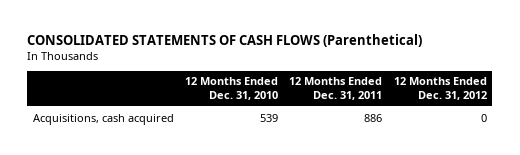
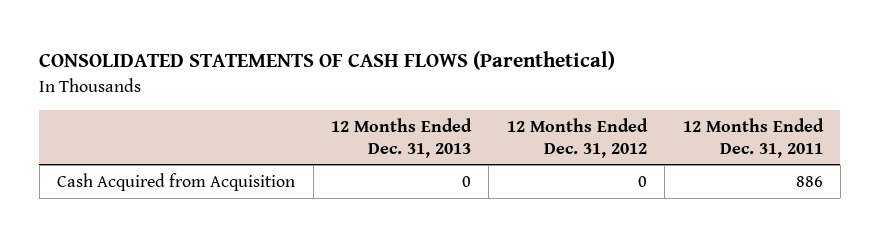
- | 12 Months Ended Dec. 31, 2010 | 12 Months Ended Dec. 31, 2011 | 12 Months Ended Dec. 31, 2012
+ | 12 Months Ended Dec. 31, 2013 | 12 Months Ended Dec. 31, 2012 | 12 Months Ended Dec. 31, 2011
- Acquisitions, cash acquired | 539 | 886 | 0
+ Cash Acquired from Acquisition | 0 | 0 | 886

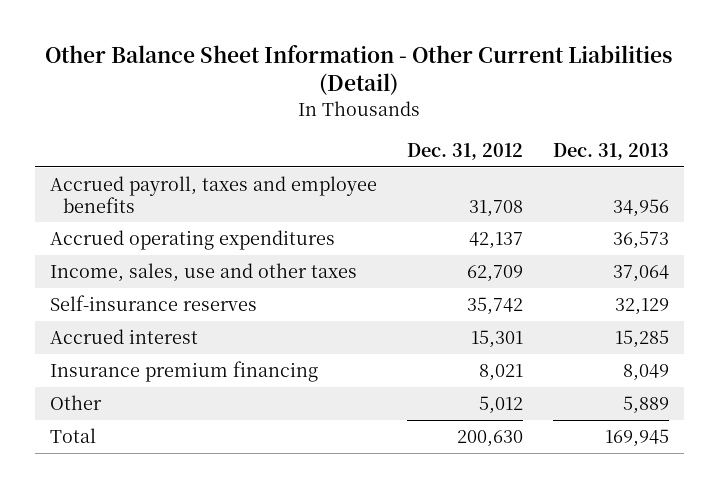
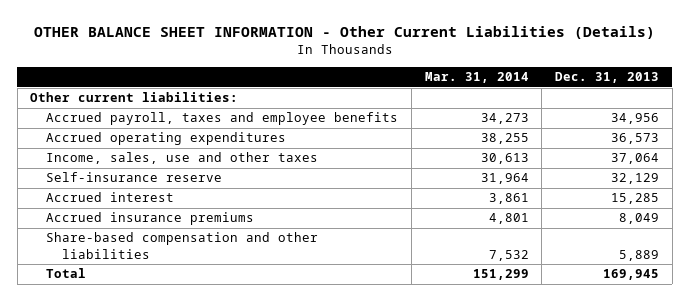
- Other Balance Sheet Information - Other Current Liabilities (Detail)
+ OTHER BALANCE SHEET INFORMATION - Other Current Liabilities (Details)
- | Dec. 31, 2012 | Dec. 31, 2013
+ | Mar. 31, 2014 | Dec. 31, 2013
+ Other current liabilities:
- Self-insurance reserves | 35,742 | 32,129
+ Self-insurance reserve | 31,964 | 32,129
- Insurance premium financing | 8,021 | 8,049
- Other | 5,012 | 5,889
+ Accrued insurance premiums | 4,801 | 8,049
+ Share-based compensation and other liabilities | 7,532 | 5,889

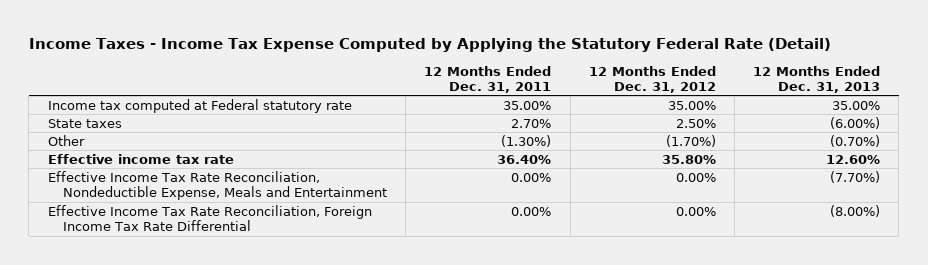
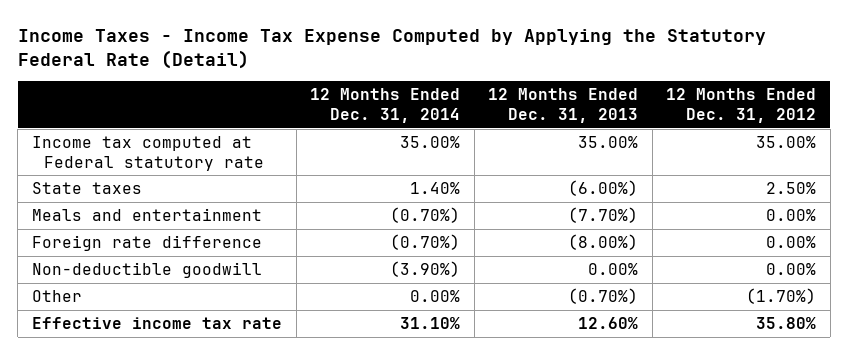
- | 12 Months Ended Dec. 31, 2011 | 12 Months Ended Dec. 31, 2012 | 12 Months Ended Dec. 31, 2013
+ | 12 Months Ended Dec. 31, 2014 | 12 Months Ended Dec. 31, 2013 | 12 Months Ended Dec. 31, 2012
+ Meals and entertainment | (0.70%) | (7.70%) | 0.00%
+ Foreign rate difference | (0.70%) | (8.00%) | 0.00%
+ Non-deductible goodwill | (3.90%) | 0.00% | 0.00%
- Effective Income Tax Rate Reconciliation, Nondeductible Expense, Meals and Entertainment | 0.00% | 0.00% | (7.70%)
- Effective Income Tax Rate Reconciliation, Foreign Income Tax Rate Differential | 0.00% | 0.00% | (8.00%)

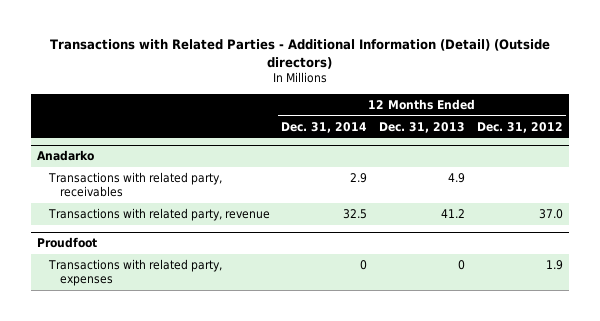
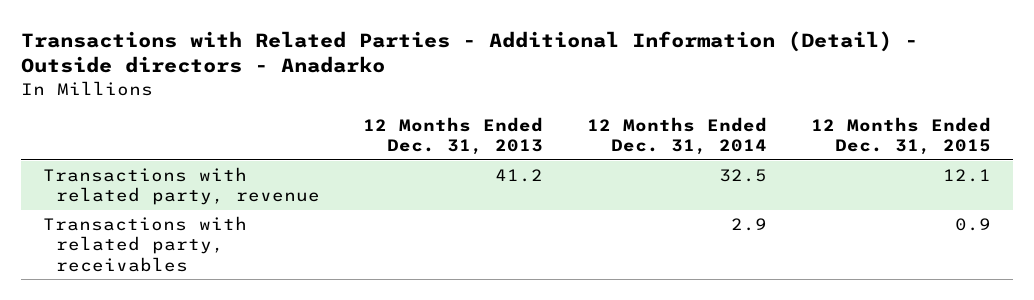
- Transactions with Related Parties - Additional Information (Detail) (Outside directors)
+ Transactions with Related Parties - Additional Information (Detail) - Outside directors - Anadarko
- | 12 Months Ended Dec. 31, 2014 | 12 Months Ended Dec. 31, 2013 | 12 Months Ended Dec. 31, 2012
+ | 12 Months Ended Dec. 31, 2013 | 12 Months Ended Dec. 31, 2014 | 12 Months Ended Dec. 31, 2015
- Anadarko
- Transactions with related party, receivables | 2.9 | 4.9 |
- Proudfoot
- Transactions with related party, expenses | 0 | 0 | 1.9
+ Transactions with related party, receivables | | 2.9 | 0.9

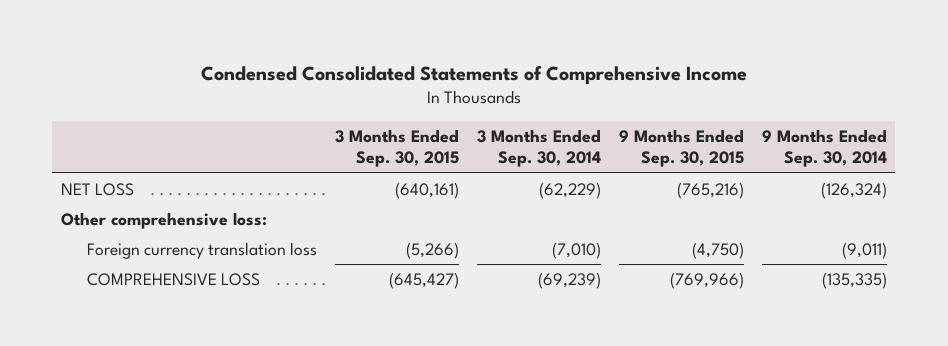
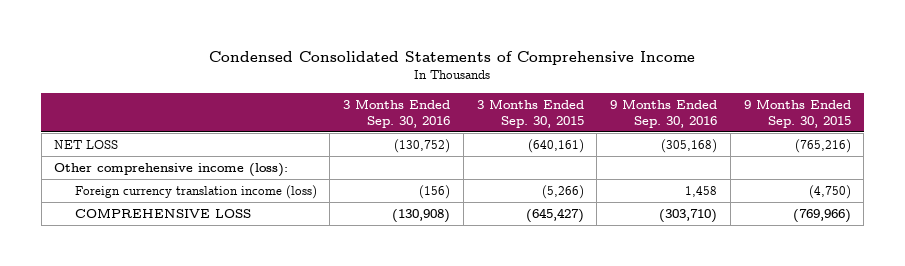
- | 3 Months Ended Sep. 30, 2015 | 3 Months Ended Sep. 30, 2014 | 9 Months Ended Sep. 30, 2015 | 9 Months Ended Sep. 30, 2014
+ | 3 Months Ended Sep. 30, 2016 | 3 Months Ended Sep. 30, 2015 | 9 Months Ended Sep. 30, 2016 | 9 Months Ended Sep. 30, 2015
- Other comprehensive loss:
- Foreign currency translation loss | (5,266) | (7,010) | (4,750) | (9,011)
+ Other comprehensive income (loss):
+ Foreign currency translation income (loss) | (156) | (5,266) | 1,458 | (4,750)

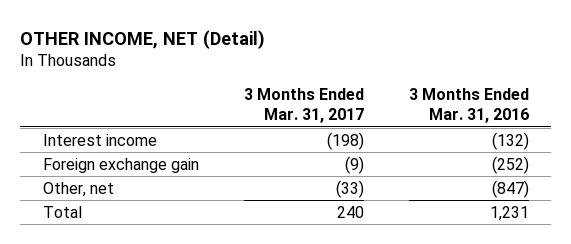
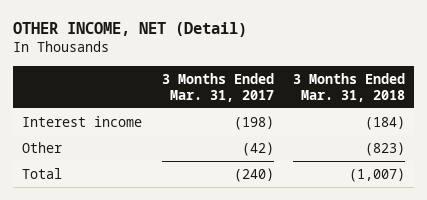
- | 3 Months Ended Mar. 31, 2017 | 3 Months Ended Mar. 31, 2016
+ | 3 Months Ended Mar. 31, 2017 | 3 Months Ended Mar. 31, 2018
- Foreign exchange gain | (9) | (252)
- Other, net | (33) | (847)
- Total | 240 | 1,231
+ Other | (42) | (823)
+ Total | (240) | (1,007)

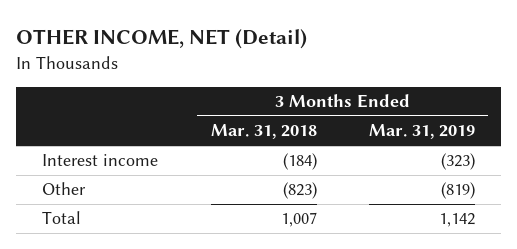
- | 3 Months Ended Mar. 31, 2017 | 3 Months Ended Mar. 31, 2018
+ | 3 Months Ended Mar. 31, 2018 | 3 Months Ended Mar. 31, 2019
- Total | (240) | (1,007)
+ Total | 1,007 | 1,142

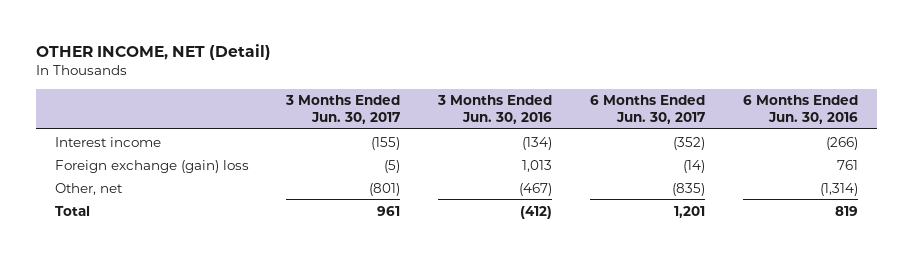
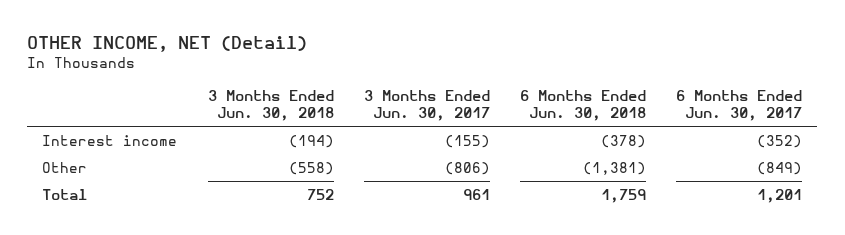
- | 3 Months Ended Jun. 30, 2017 | 3 Months Ended Jun. 30, 2016 | 6 Months Ended Jun. 30, 2017 | 6 Months Ended Jun. 30, 2016
+ | 3 Months Ended Jun. 30, 2018 | 3 Months Ended Jun. 30, 2017 | 6 Months Ended Jun. 30, 2018 | 6 Months Ended Jun. 30, 2017
- Foreign exchange (gain) loss | (5) | 1,013 | (14) | 761
- Other, net | (801) | (467) | (835) | (1,314)
+ Other | (558) | (806) | (1,381) | (849)

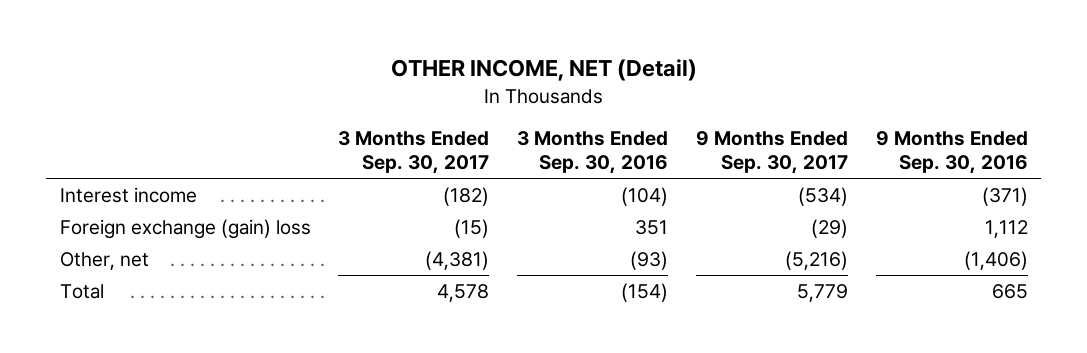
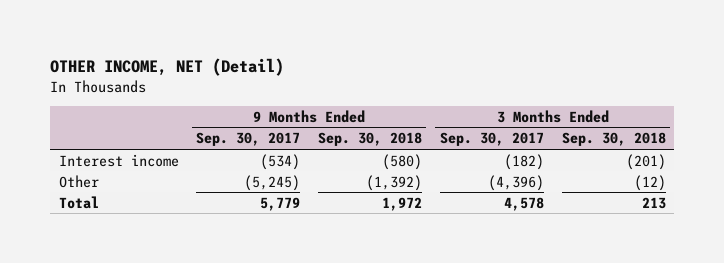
- | 3 Months Ended Sep. 30, 2017 | 3 Months Ended Sep. 30, 2016 | 9 Months Ended Sep. 30, 2017 | 9 Months Ended Sep. 30, 2016
+ | 9 Months Ended Sep. 30, 2017 | 9 Months Ended Sep. 30, 2018 | 3 Months Ended Sep. 30, 2017 | 3 Months Ended Sep. 30, 2018
- Foreign exchange (gain) loss | (15) | 351 | (29) | 1,112
- Other, net | (4,381) | (93) | (5,216) | (1,406)
+ Other | (5,245) | (1,392) | (4,396) | (12)

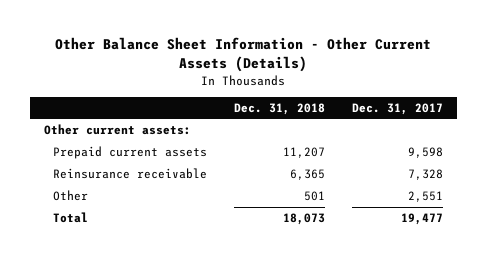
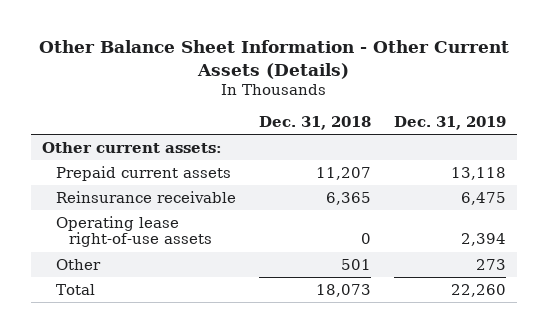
- | Dec. 31, 2018 | Dec. 31, 2017
+ | Dec. 31, 2018 | Dec. 31, 2019
+ Operating lease right-of-use assets | 0 | 2,394

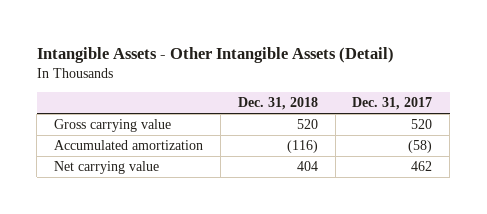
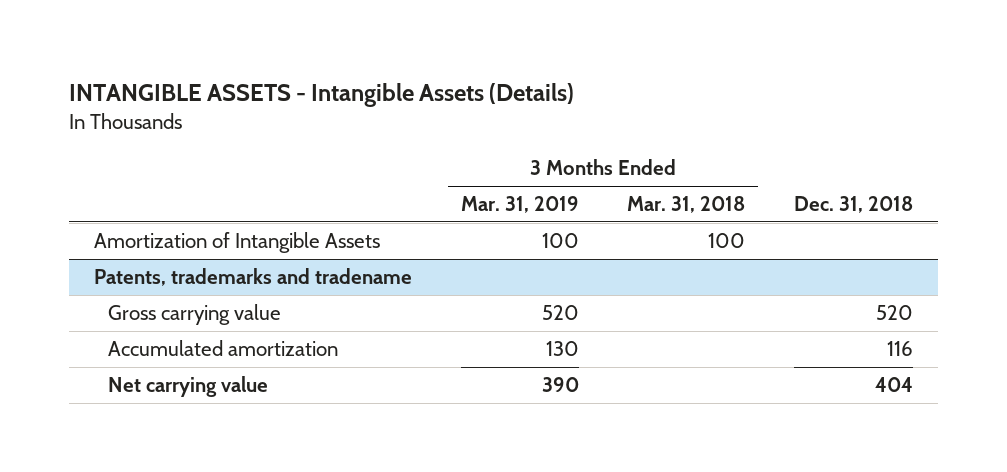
- Intangible Assets - Other Intangible Assets (Detail)
+ INTANGIBLE ASSETS - Intangible Assets (Details)
- | Dec. 31, 2018 | Dec. 31, 2017
+ | 3 Months Ended Mar. 31, 2019 | 3 Months Ended Mar. 31, 2018 | Dec. 31, 2018
+ Amortization of Intangible Assets | 100 | 100 |
+ Patents, trademarks and tradename
- Accumulated amortization | (116) | (58)
+ Accumulated amortization | 130 | | 116

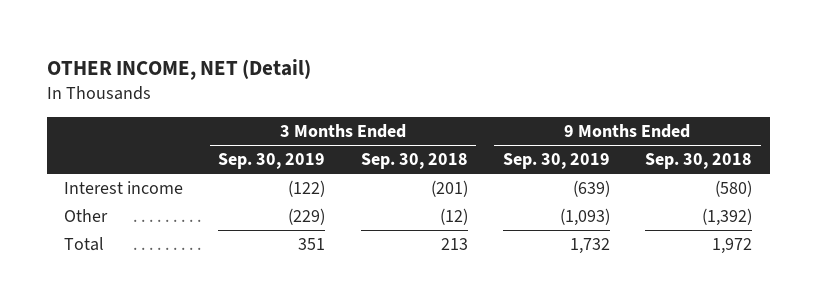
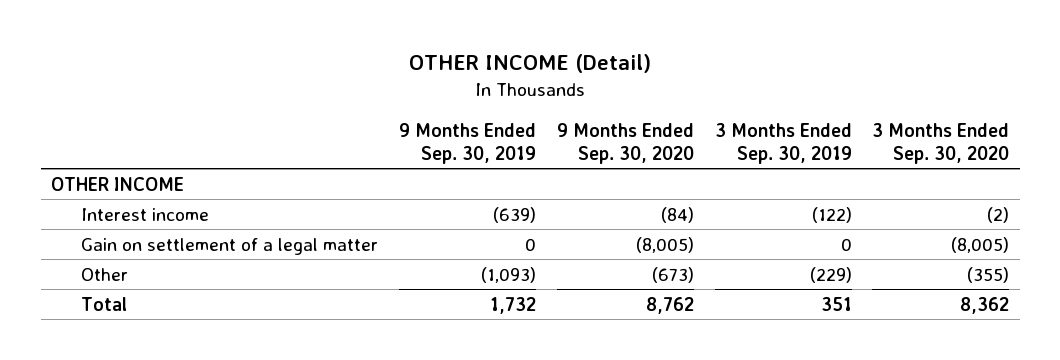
- OTHER INCOME, NET (Detail)
+ OTHER INCOME (Detail)
- | 3 Months Ended Sep. 30, 2019 | 3 Months Ended Sep. 30, 2018 | 9 Months Ended Sep. 30, 2019 | 9 Months Ended Sep. 30, 2018
+ | 9 Months Ended Sep. 30, 2019 | 9 Months Ended Sep. 30, 2020 | 3 Months Ended Sep. 30, 2019 | 3 Months Ended Sep. 30, 2020
+ OTHER INCOME
+ Gain on settlement of a legal matter | 0 | (8,005) | 0 | (8,005)

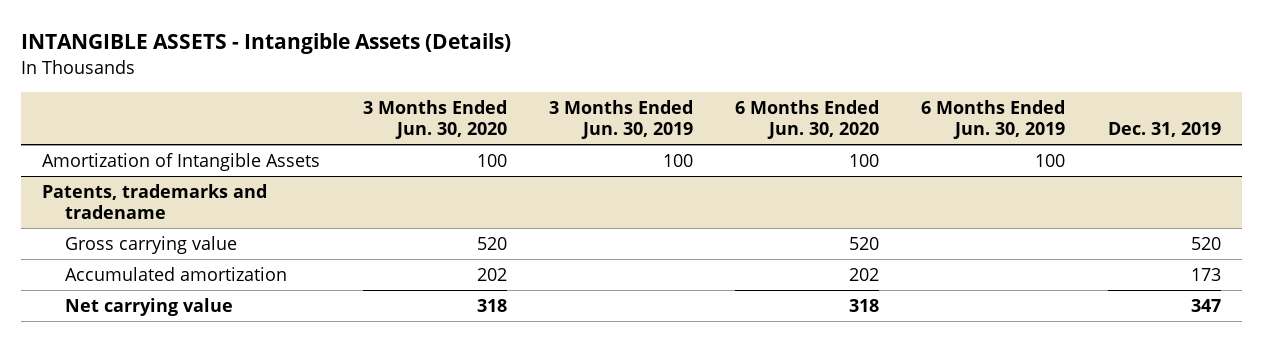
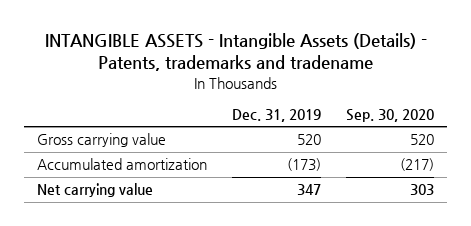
- INTANGIBLE ASSETS - Intangible Assets (Details)
+ INTANGIBLE ASSETS - Intangible Assets (Details) - Patents, trademarks and tradename
- | 3 Months Ended Jun. 30, 2020 | 3 Months Ended Jun. 30, 2019 | 6 Months Ended Jun. 30, 2020 | 6 Months Ended Jun. 30, 2019 | Dec. 31, 2019
+ | Dec. 31, 2019 | Sep. 30, 2020
- Amortization of Intangible Assets | 100 | 100 | 100 | 100 |
- Patents, trademarks and tradename
- Accumulated amortization | 202 | | 202 | | 173
+ Accumulated amortization | (173) | (217)

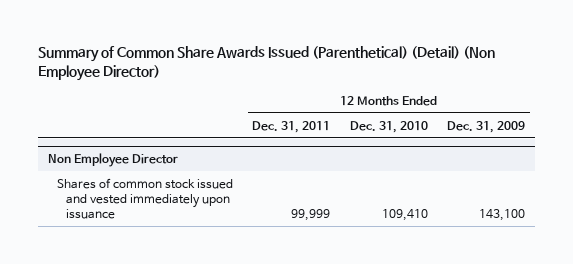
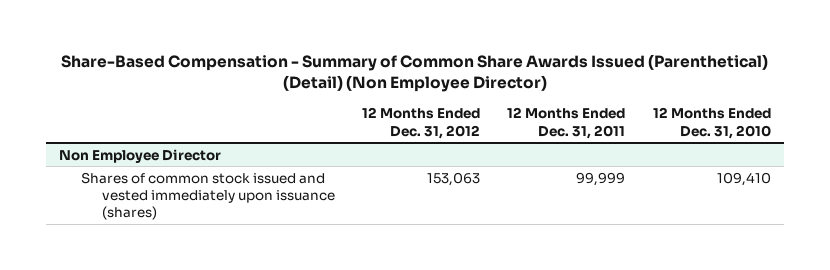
- Summary of Common Share Awards Issued (Parenthetical) (Detail) (Non Employee Director)
+ Share-Based Compensation - Summary of Common Share Awards Issued (Parenthetical) (Detail) (Non Employee Director)
- | 12 Months Ended Dec. 31, 2011 | 12 Months Ended Dec. 31, 2010 | 12 Months Ended Dec. 31, 2009
+ | 12 Months Ended Dec. 31, 2012 | 12 Months Ended Dec. 31, 2011 | 12 Months Ended Dec. 31, 2010
@ Non Employee Director
- Shares of common stock issued and vested immediately upon issuance | 99,999 | 109,410 | 143,100
+ Shares of common stock issued and vested immediately upon issuance (shares) | 153,063 | 99,999 | 109,410

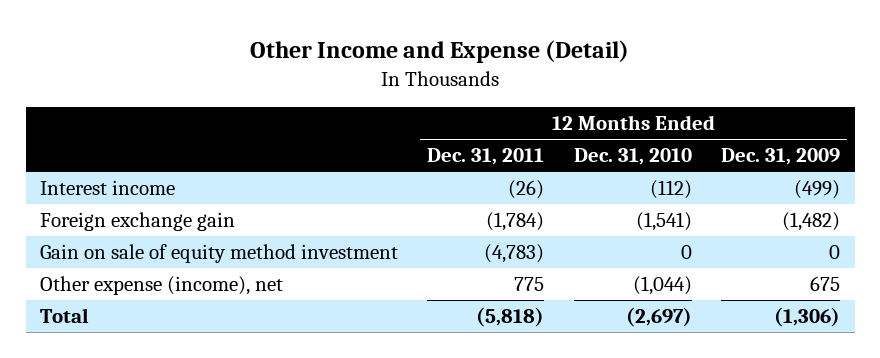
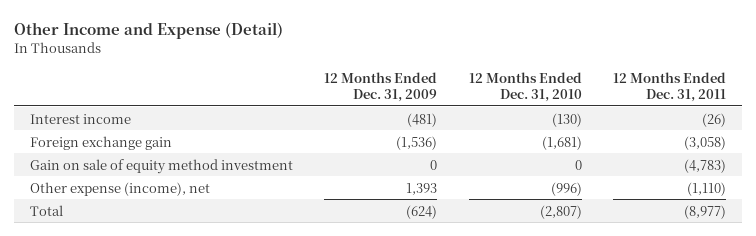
- | 12 Months Ended Dec. 31, 2011 | 12 Months Ended Dec. 31, 2010 | 12 Months Ended Dec. 31, 2009
+ | 12 Months Ended Dec. 31, 2009 | 12 Months Ended Dec. 31, 2010 | 12 Months Ended Dec. 31, 2011
- Interest income | (26) | (112) | (499)
- Foreign exchange gain | (1,784) | (1,541) | (1,482)
+ Interest income | (481) | (130) | (26)
+ Foreign exchange gain | (1,536) | (1,681) | (3,058)
- Other expense (income), net | 775 | (1,044) | 675
- Total | (5,818) | (2,697) | (1,306)
+ Other expense (income), net | 1,393 | (996) | (1,110)
+ Total | (624) | (2,807) | (8,977)

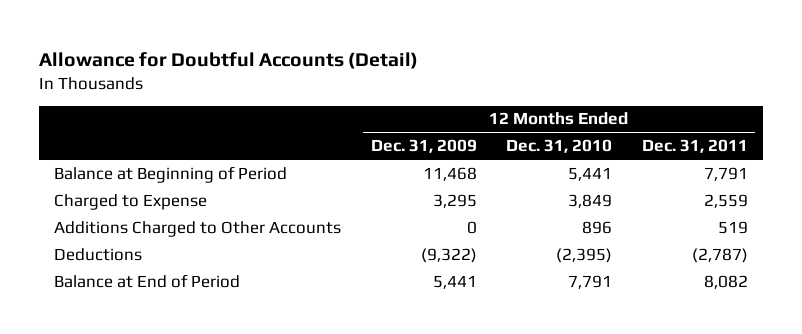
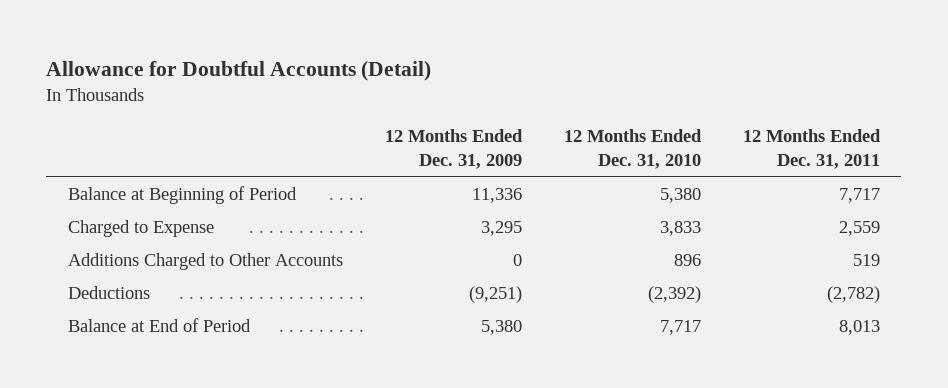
- Balance at Beginning of Period | 11,468 | 5,441 | 7,791
- Charged to Expense | 3,295 | 3,849 | 2,559
+ Balance at Beginning of Period | 11,336 | 5,380 | 7,717
+ Charged to Expense | 3,295 | 3,833 | 2,559
- Deductions | (9,322) | (2,395) | (2,787)
- Balance at End of Period | 5,441 | 7,791 | 8,082
+ Deductions | (9,251) | (2,392) | (2,782)
+ Balance at End of Period | 5,380 | 7,717 | 8,013

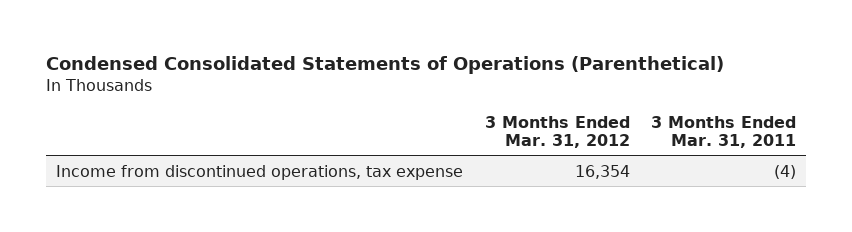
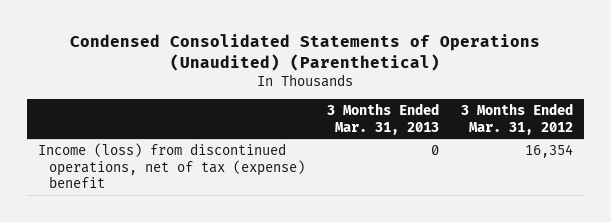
- Condensed Consolidated Statements of Operations (Parenthetical)
+ Condensed Consolidated Statements of Operations (Unaudited) (Parenthetical)
- | 3 Months Ended Mar. 31, 2012 | 3 Months Ended Mar. 31, 2011
+ | 3 Months Ended Mar. 31, 2013 | 3 Months Ended Mar. 31, 2012
- Income from discontinued operations, tax expense | 16,354 | (4)
+ Income (loss) from discontinued operations, net of tax (expense) benefit | 0 | 16,354

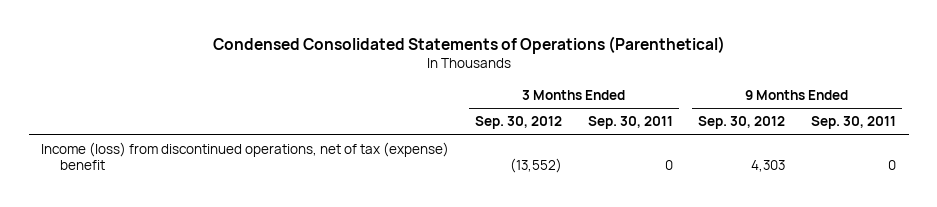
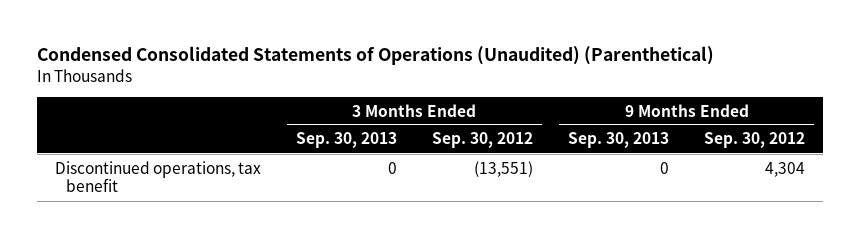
- Condensed Consolidated Statements of Operations (Parenthetical)
+ Condensed Consolidated Statements of Operations (Unaudited) (Parenthetical)
- | 3 Months Ended Sep. 30, 2012 | 3 Months Ended Sep. 30, 2011 | 9 Months Ended Sep. 30, 2012 | 9 Months Ended Sep. 30, 2011
+ | 3 Months Ended Sep. 30, 2013 | 3 Months Ended Sep. 30, 2012 | 9 Months Ended Sep. 30, 2013 | 9 Months Ended Sep. 30, 2012
- Income (loss) from discontinued operations, net of tax (expense) benefit | (13,552) | 0 | 4,303 | 0
+ Discontinued operations, tax benefit | 0 | (13,551) | 0 | 4,304

